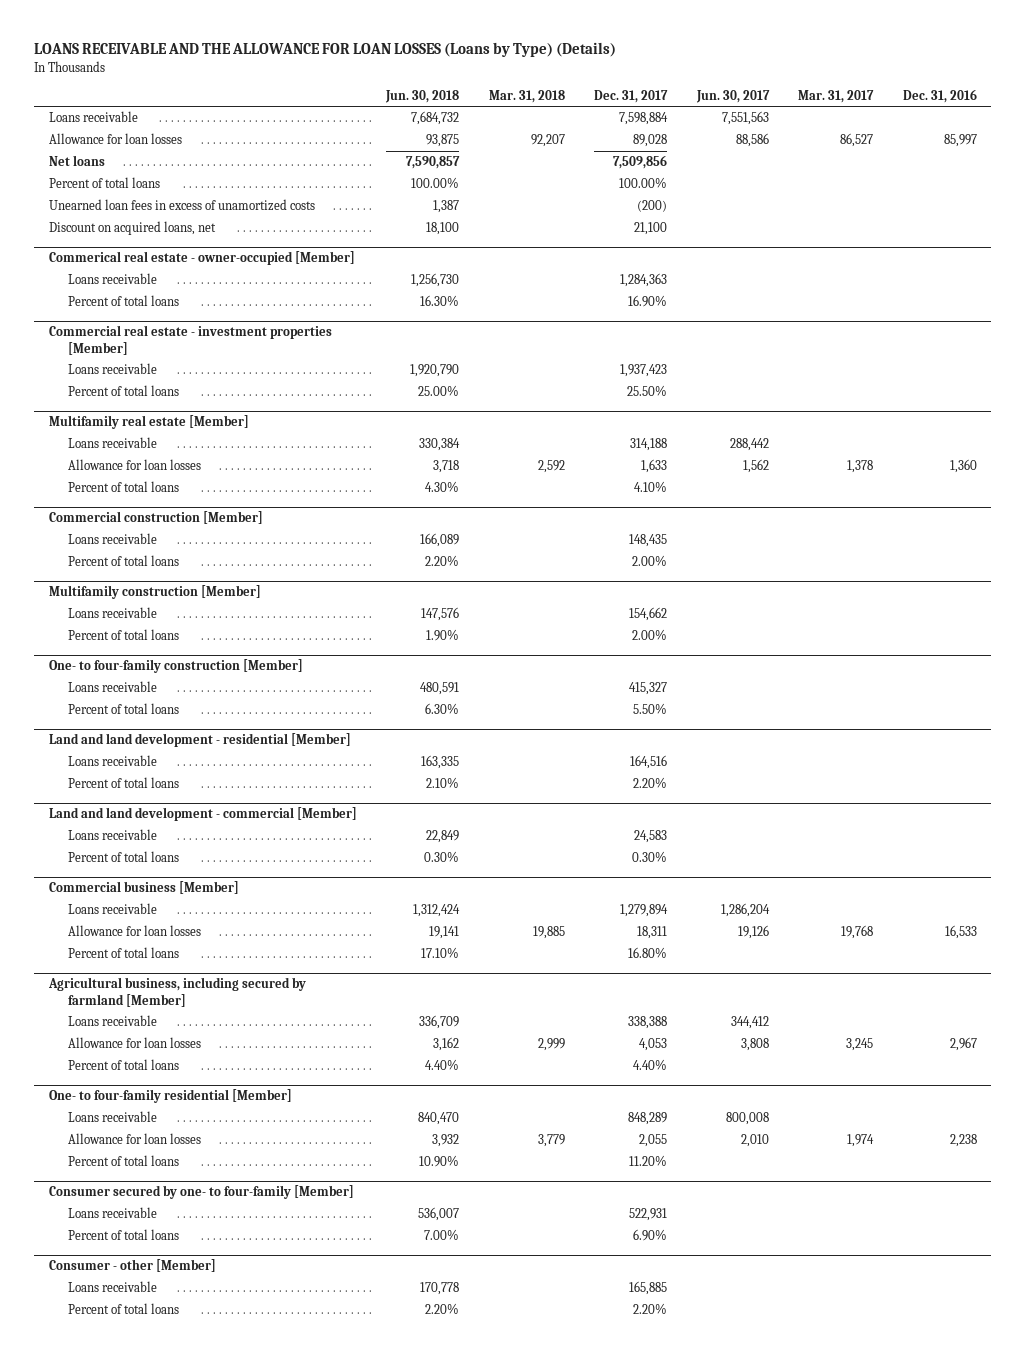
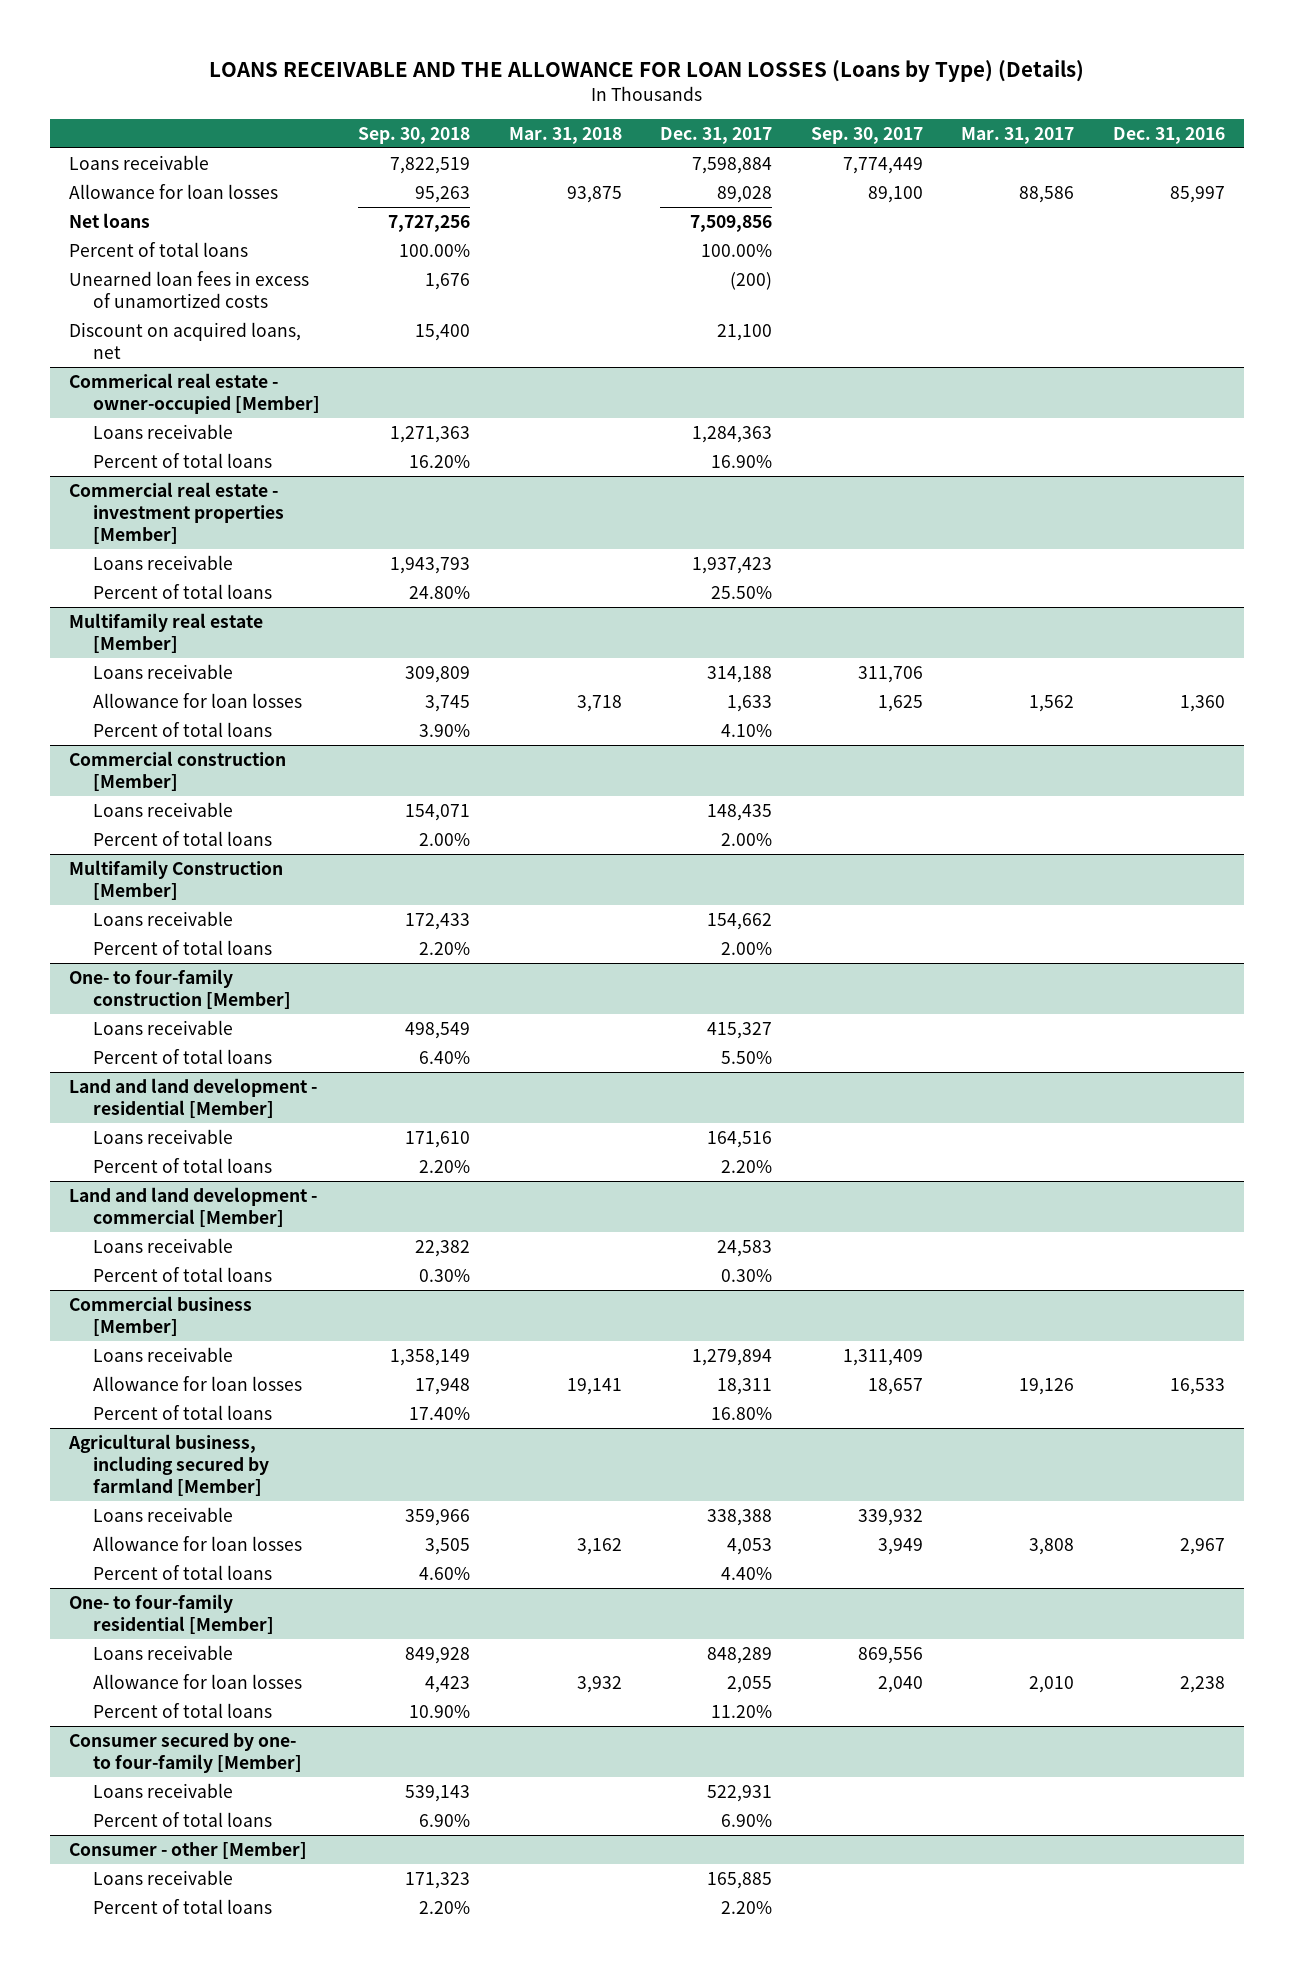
- | Jun. 30, 2018 | Mar. 31, 2018 | Dec. 31, 2017 | Jun. 30, 2017 | Mar. 31, 2017 | Dec. 31, 2016
+ | Sep. 30, 2018 | Mar. 31, 2018 | Dec. 31, 2017 | Sep. 30, 2017 | Mar. 31, 2017 | Dec. 31, 2016
- Allowance for loan losses | 93,875 | 92,207 | 89,028 | 88,586 | 86,527 | 85,997
+ Allowance for loan losses | 95,263 | 93,875 | 89,028 | 89,100 | 88,586 | 85,997
@ Multifamily real estate [Member]
- Allowance for loan losses | 3,718 | 2,592 | 1,633 | 1,562 | 1,378 | 1,360
+ Allowance for loan losses | 3,745 | 3,718 | 1,633 | 1,625 | 1,562 | 1,360
- Multifamily construction [Member]
+ Multifamily Construction [Member]
@ Commercial business [Member]
- Allowance for loan losses | 19,141 | 19,885 | 18,311 | 19,126 | 19,768 | 16,533
+ Allowance for loan losses | 17,948 | 19,141 | 18,311 | 18,657 | 19,126 | 16,533
@ Agricultural business, including secured by farmland [Member]
- Allowance for loan losses | 3,162 | 2,999 | 4,053 | 3,808 | 3,245 | 2,967
+ Allowance for loan losses | 3,505 | 3,162 | 4,053 | 3,949 | 3,808 | 2,967
@ One- to four-family residential [Member]
- Allowance for loan losses | 3,932 | 3,779 | 2,055 | 2,010 | 1,974 | 2,238
+ Allowance for loan losses | 4,423 | 3,932 | 2,055 | 2,040 | 2,010 | 2,238

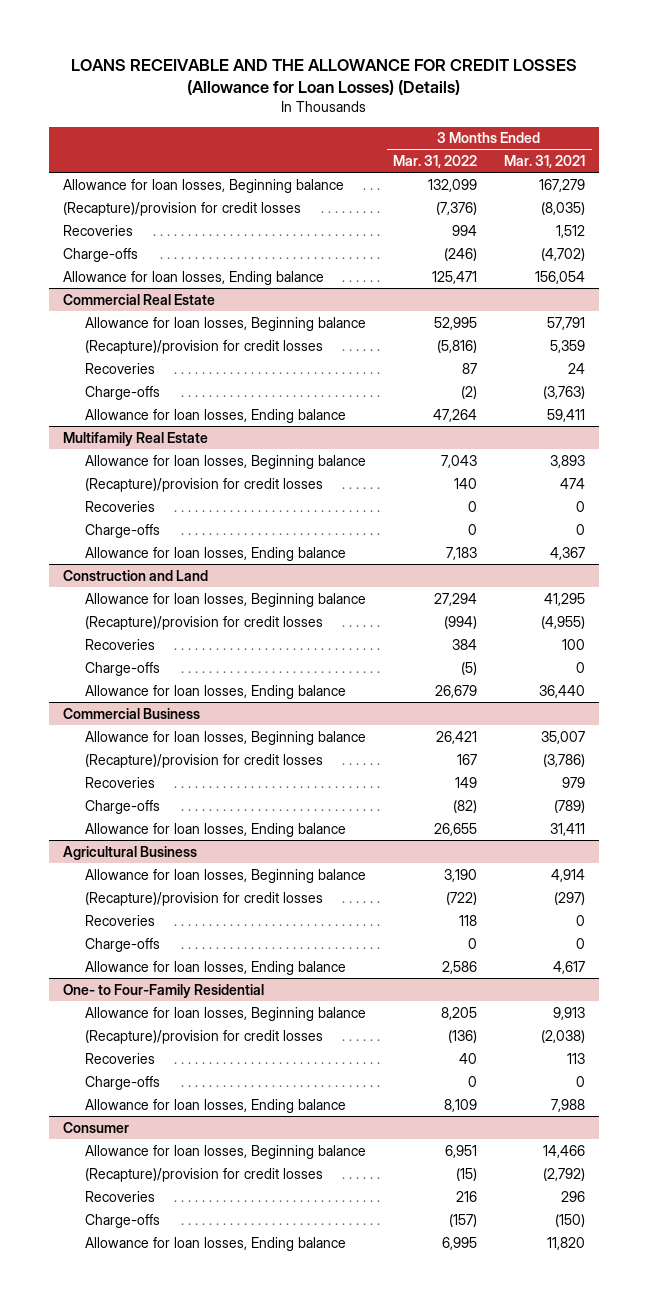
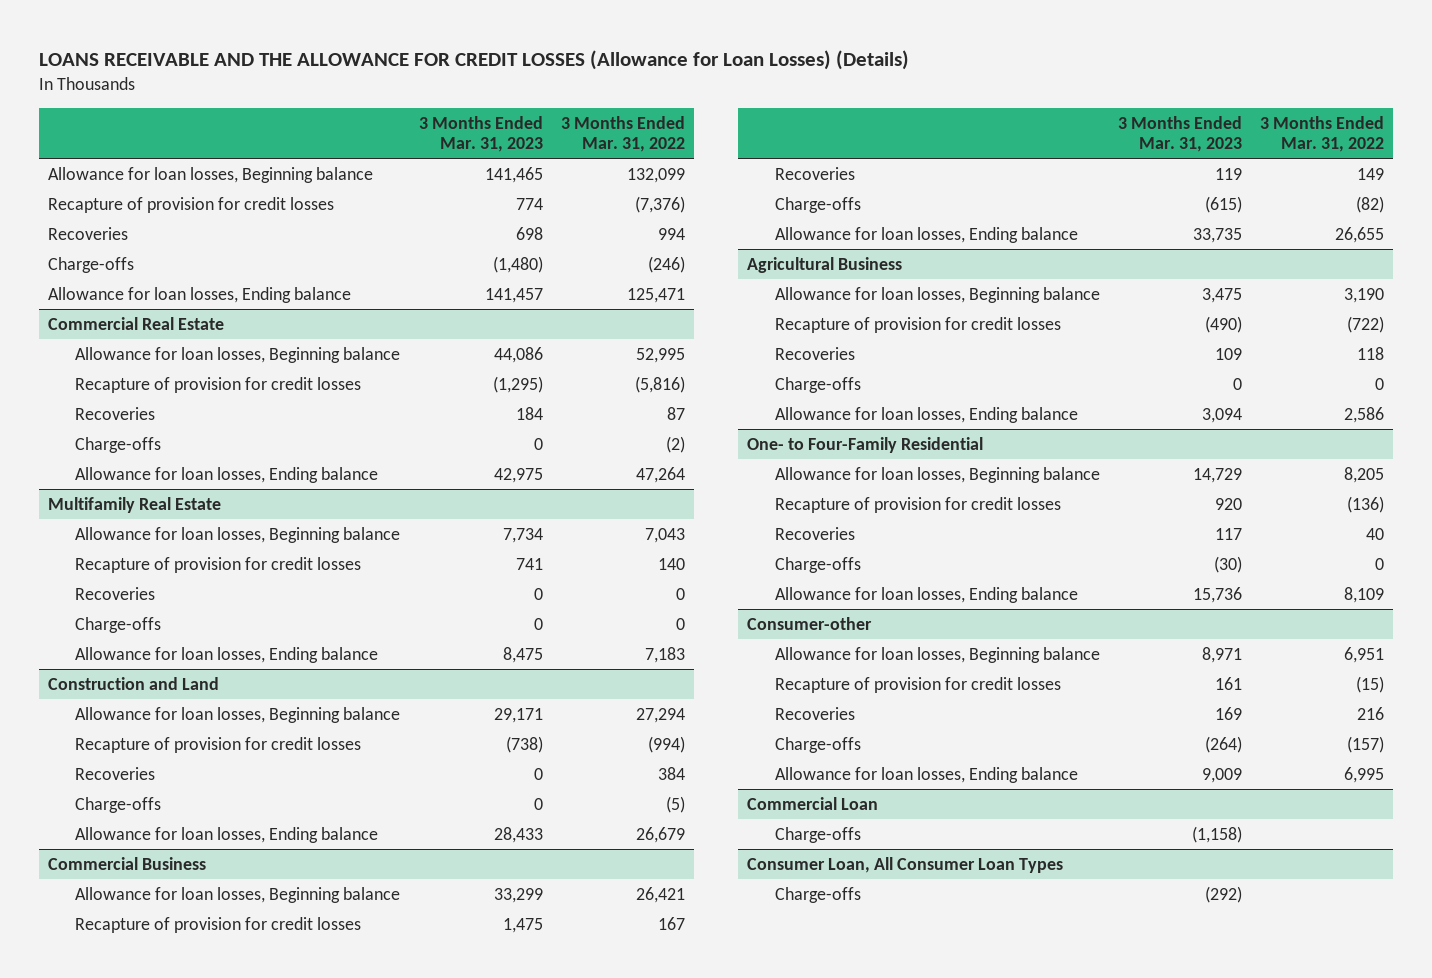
- | 3 Months Ended Mar. 31, 2022 | 3 Months Ended Mar. 31, 2021
+ | 3 Months Ended Mar. 31, 2023 | 3 Months Ended Mar. 31, 2022
- (Recapture)/provision for credit losses | (7,376) | (8,035)
+ Recapture of provision for credit losses | 774 | (7,376)
@ Commercial Real Estate
- (Recapture)/provision for credit losses | (5,816) | 5,359
+ Recapture of provision for credit losses | (1,295) | (5,816)
@ Multifamily Real Estate
- (Recapture)/provision for credit losses | 140 | 474
+ Recapture of provision for credit losses | 741 | 140
@ Construction and Land
- (Recapture)/provision for credit losses | (994) | (4,955)
+ Recapture of provision for credit losses | (738) | (994)
@ Commercial Business
- (Recapture)/provision for credit losses | 167 | (3,786)
+ Recapture of provision for credit losses | 1,475 | 167
@ Agricultural Business
- (Recapture)/provision for credit losses | (722) | (297)
+ Recapture of provision for credit losses | (490) | (722)
@ One- to Four-Family Residential
- (Recapture)/provision for credit losses | (136) | (2,038)
+ Recapture of provision for credit losses | 920 | (136)
- Consumer
+ Consumer-other
- (Recapture)/provision for credit losses | (15) | (2,792)
+ Recapture of provision for credit losses | 161 | (15)
+ Commercial Loan
+ Charge-offs | (1,158) |
+ Consumer Loan, All Consumer Loan Types
+ Charge-offs | (292) |

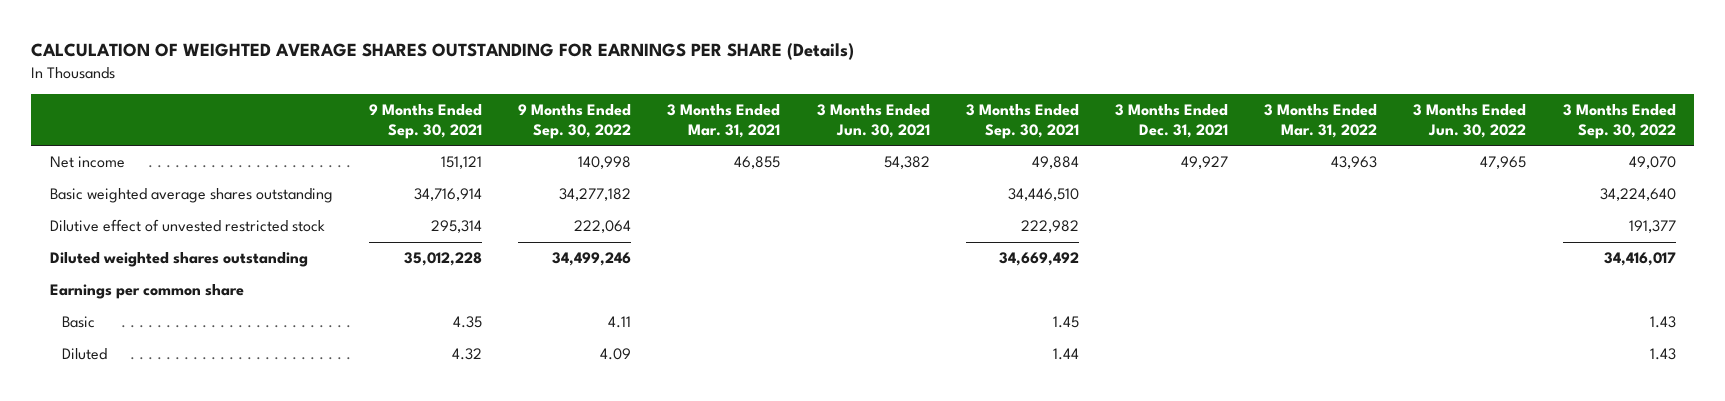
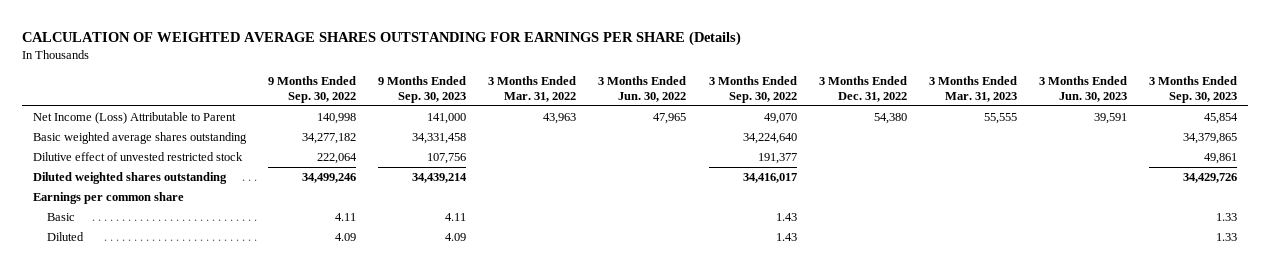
- | 9 Months Ended Sep. 30, 2021 | 9 Months Ended Sep. 30, 2022 | 3 Months Ended Mar. 31, 2021 | 3 Months Ended Jun. 30, 2021 | 3 Months Ended Sep. 30, 2021 | 3 Months Ended Dec. 31, 2021 | 3 Months Ended Mar. 31, 2022 | 3 Months Ended Jun. 30, 2022 | 3 Months Ended Sep. 30, 2022
+ | 9 Months Ended Sep. 30, 2022 | 9 Months Ended Sep. 30, 2023 | 3 Months Ended Mar. 31, 2022 | 3 Months Ended Jun. 30, 2022 | 3 Months Ended Sep. 30, 2022 | 3 Months Ended Dec. 31, 2022 | 3 Months Ended Mar. 31, 2023 | 3 Months Ended Jun. 30, 2023 | 3 Months Ended Sep. 30, 2023
- Net income | 151,121 | 140,998 | 46,855 | 54,382 | 49,884 | 49,927 | 43,963 | 47,965 | 49,070
+ Net Income (Loss) Attributable to Parent | 140,998 | 141,000 | 43,963 | 47,965 | 49,070 | 54,380 | 55,555 | 39,591 | 45,854

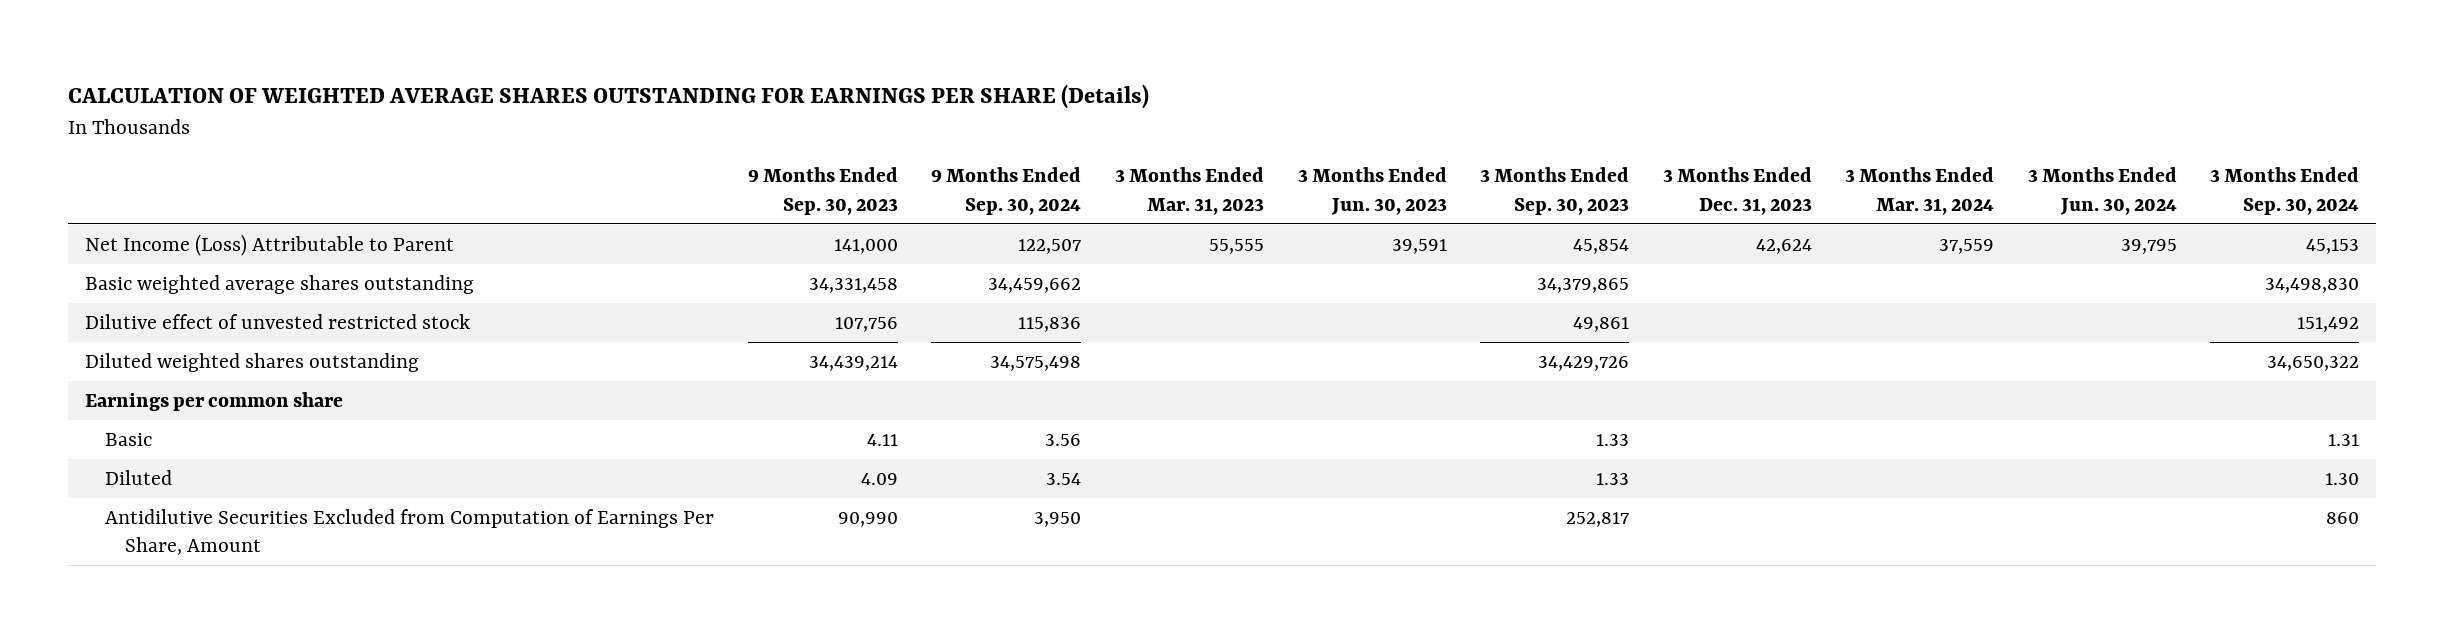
- | 9 Months Ended Sep. 30, 2022 | 9 Months Ended Sep. 30, 2023 | 3 Months Ended Mar. 31, 2022 | 3 Months Ended Jun. 30, 2022 | 3 Months Ended Sep. 30, 2022 | 3 Months Ended Dec. 31, 2022 | 3 Months Ended Mar. 31, 2023 | 3 Months Ended Jun. 30, 2023 | 3 Months Ended Sep. 30, 2023
+ | 9 Months Ended Sep. 30, 2023 | 9 Months Ended Sep. 30, 2024 | 3 Months Ended Mar. 31, 2023 | 3 Months Ended Jun. 30, 2023 | 3 Months Ended Sep. 30, 2023 | 3 Months Ended Dec. 31, 2023 | 3 Months Ended Mar. 31, 2024 | 3 Months Ended Jun. 30, 2024 | 3 Months Ended Sep. 30, 2024
+ Antidilutive Securities Excluded from Computation of Earnings Per Share, Amount | 90,990 | 3,950 | | | 252,817 | | | | 860

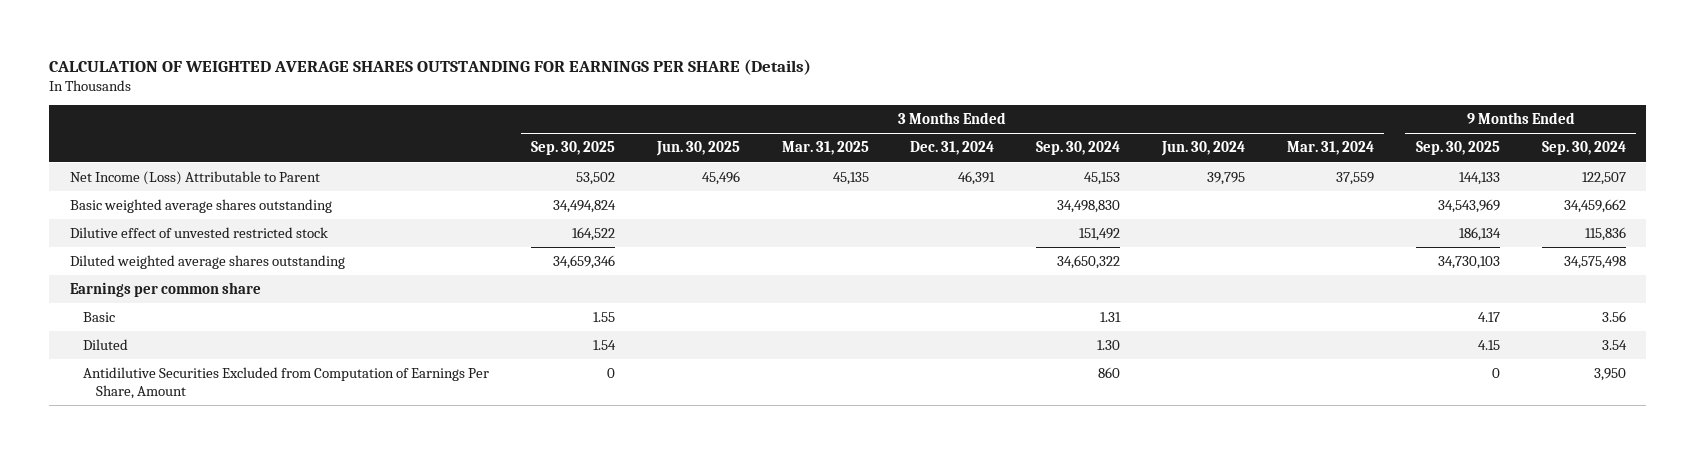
- | 9 Months Ended Sep. 30, 2023 | 9 Months Ended Sep. 30, 2024 | 3 Months Ended Mar. 31, 2023 | 3 Months Ended Jun. 30, 2023 | 3 Months Ended Sep. 30, 2023 | 3 Months Ended Dec. 31, 2023 | 3 Months Ended Mar. 31, 2024 | 3 Months Ended Jun. 30, 2024 | 3 Months Ended Sep. 30, 2024
+ | 3 Months Ended Sep. 30, 2025 | 3 Months Ended Jun. 30, 2025 | 3 Months Ended Mar. 31, 2025 | 3 Months Ended Dec. 31, 2024 | 3 Months Ended Sep. 30, 2024 | 3 Months Ended Jun. 30, 2024 | 3 Months Ended Mar. 31, 2024 | 9 Months Ended Sep. 30, 2025 | 9 Months Ended Sep. 30, 2024
- Diluted weighted shares outstanding | 34,439,214 | 34,575,498 | | | 34,429,726 | | | | 34,650,322
+ Diluted weighted average shares outstanding | 34,659,346 | | | | 34,650,322 | | | 34,730,103 | 34,575,498

